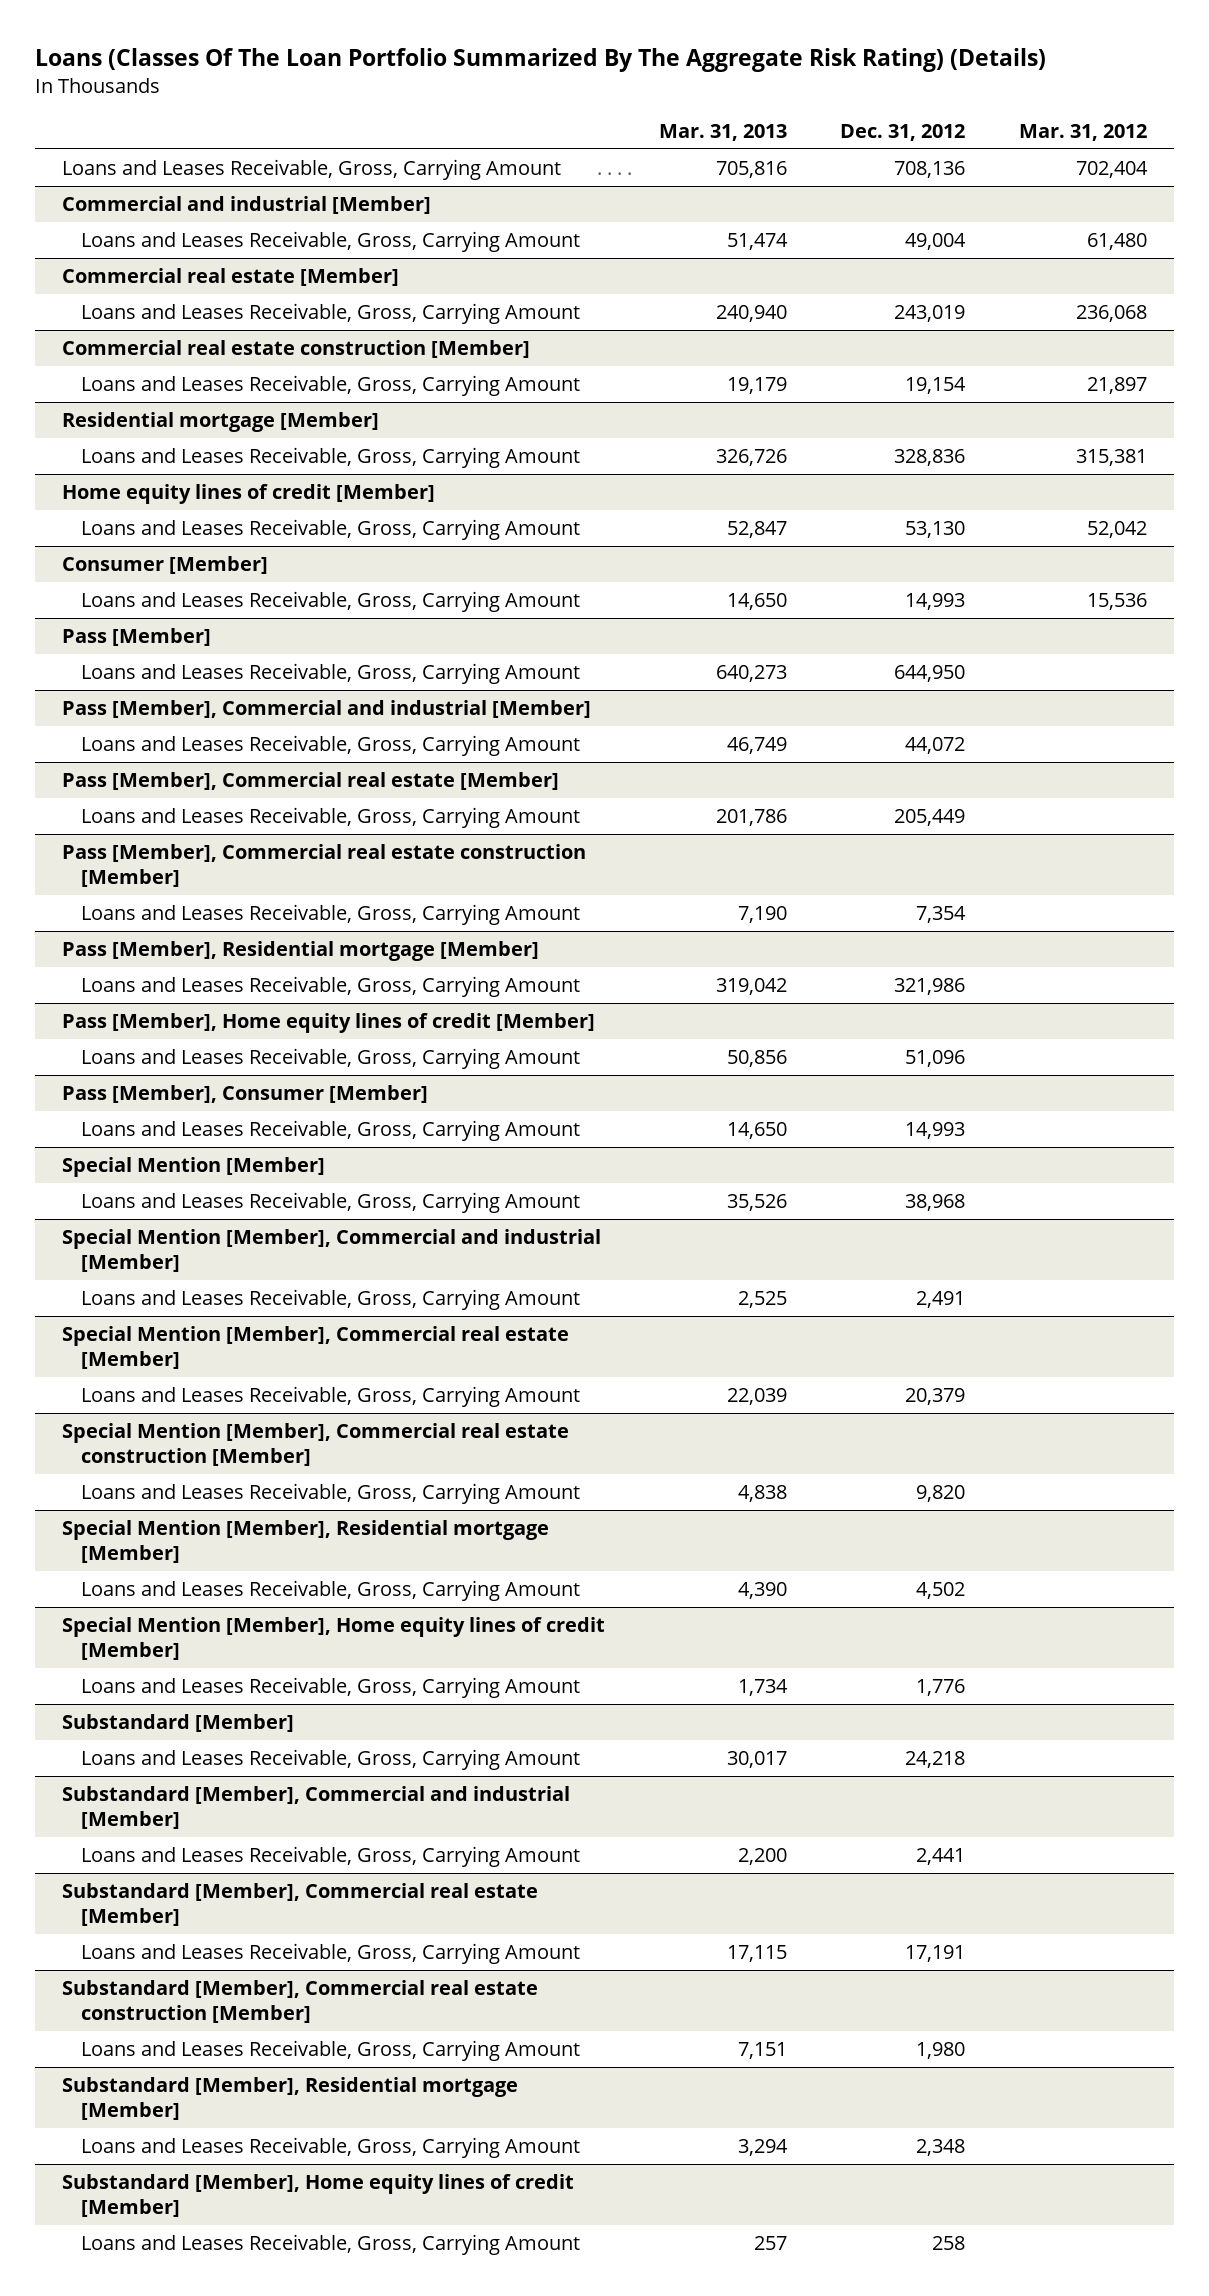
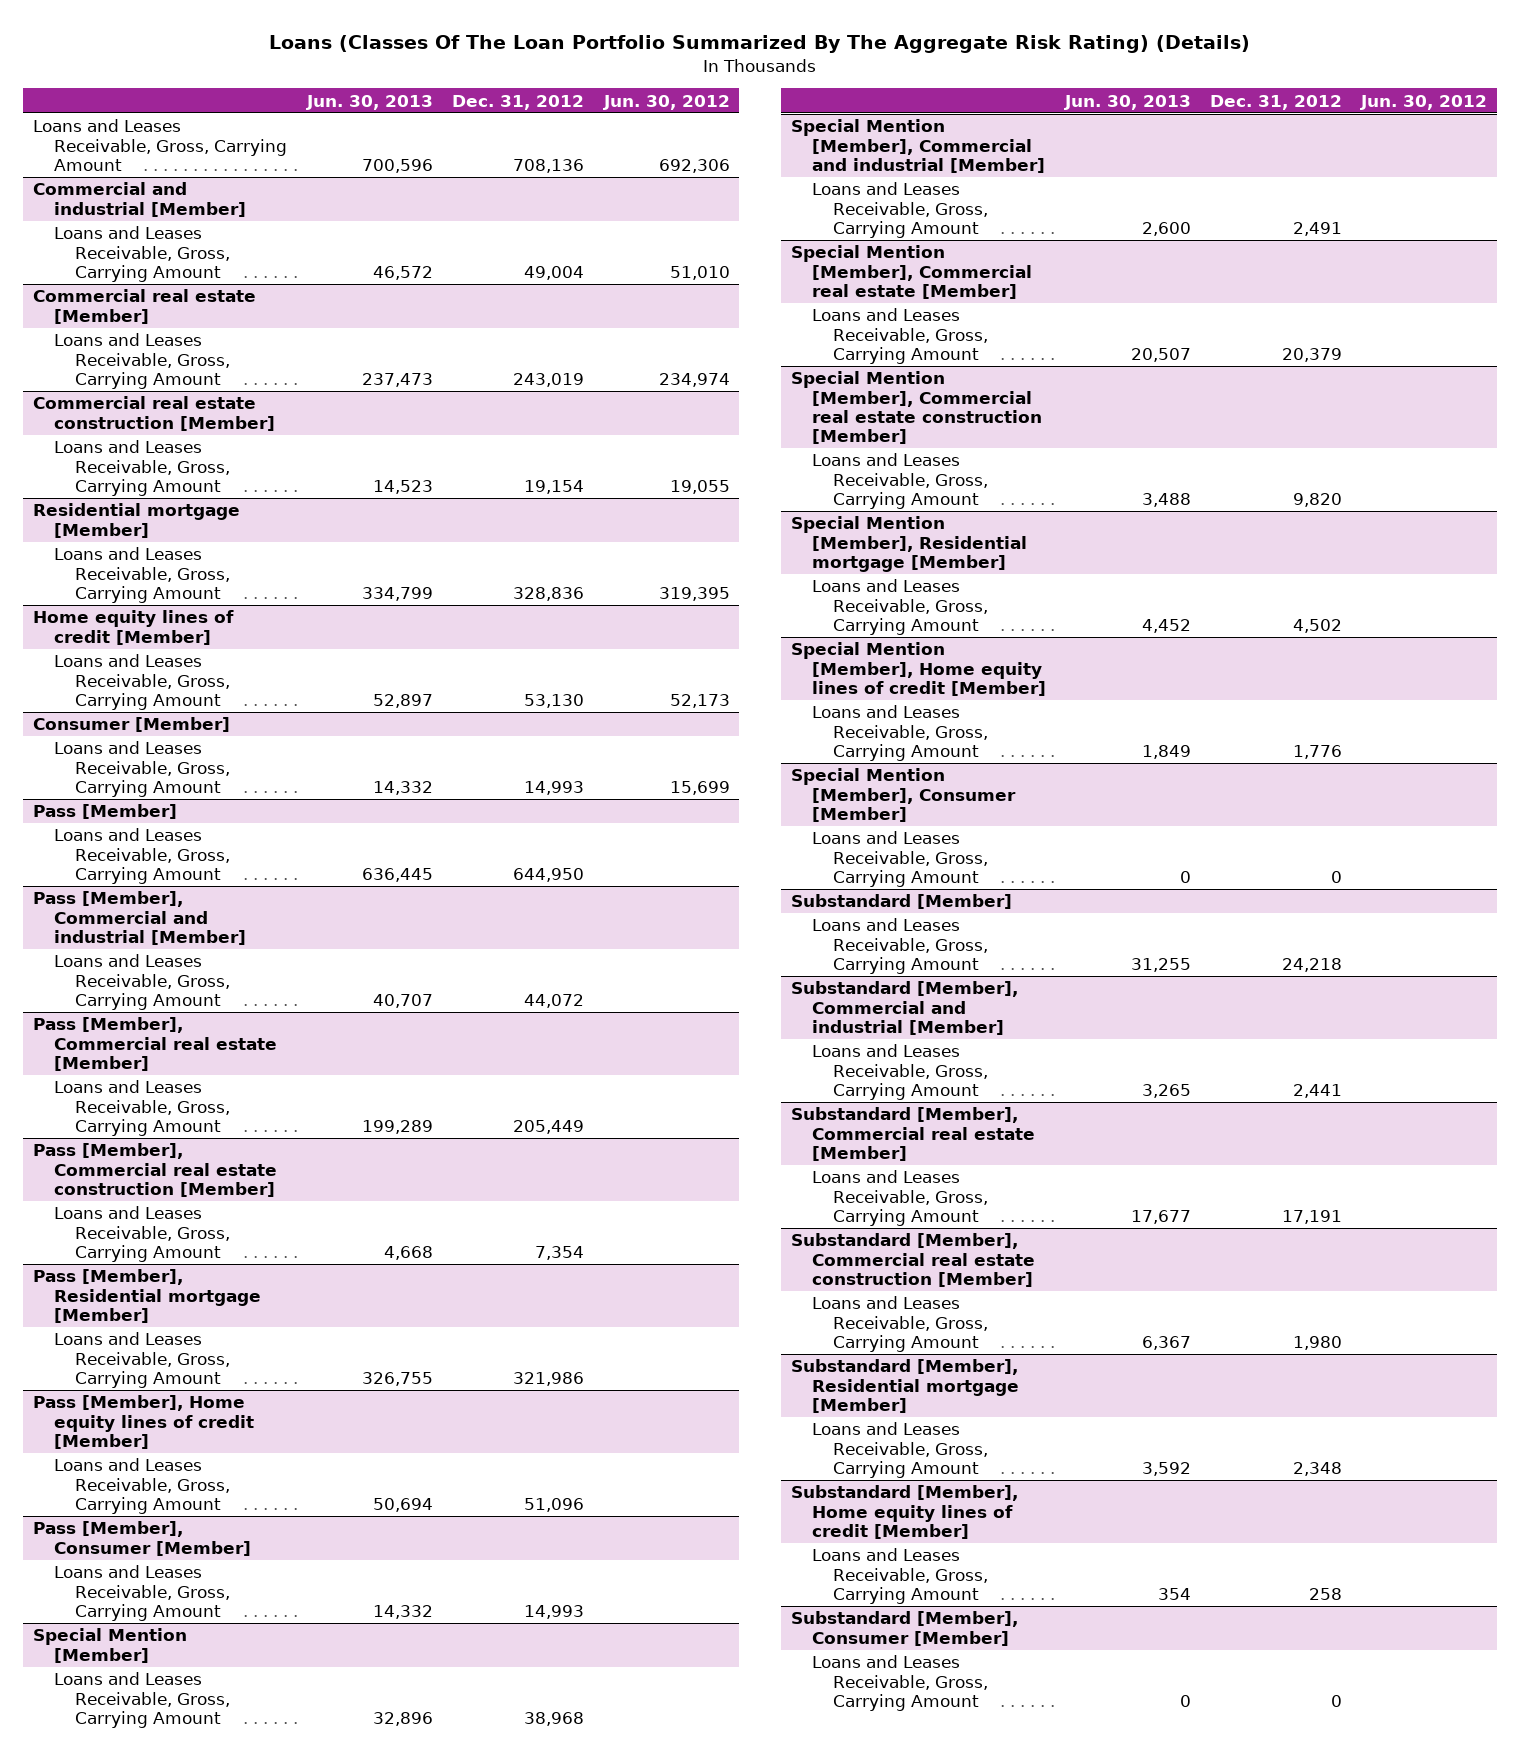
- | Mar. 31, 2013 | Dec. 31, 2012 | Mar. 31, 2012
+ | Jun. 30, 2013 | Dec. 31, 2012 | Jun. 30, 2012
+ Special Mention [Member], Consumer [Member]
+ Loans and Leases Receivable, Gross, Carrying Amount | 0 | 0 |
+ Substandard [Member], Consumer [Member]
+ Loans and Leases Receivable, Gross, Carrying Amount | 0 | 0 |

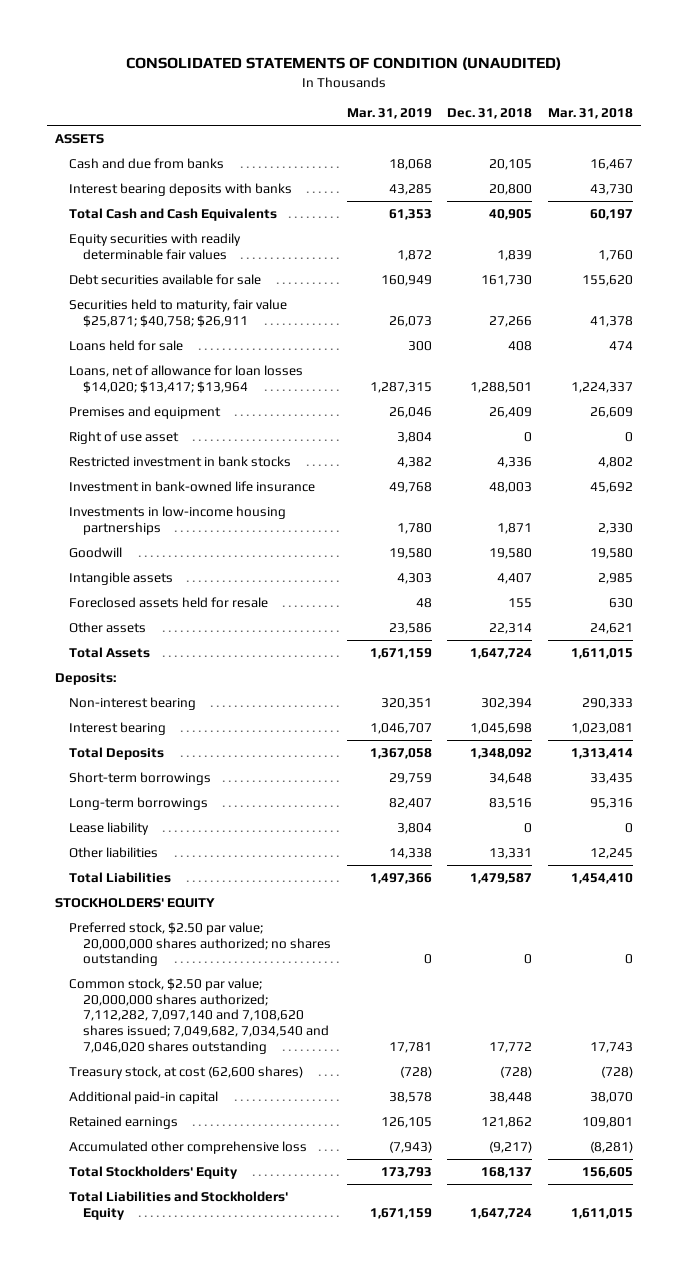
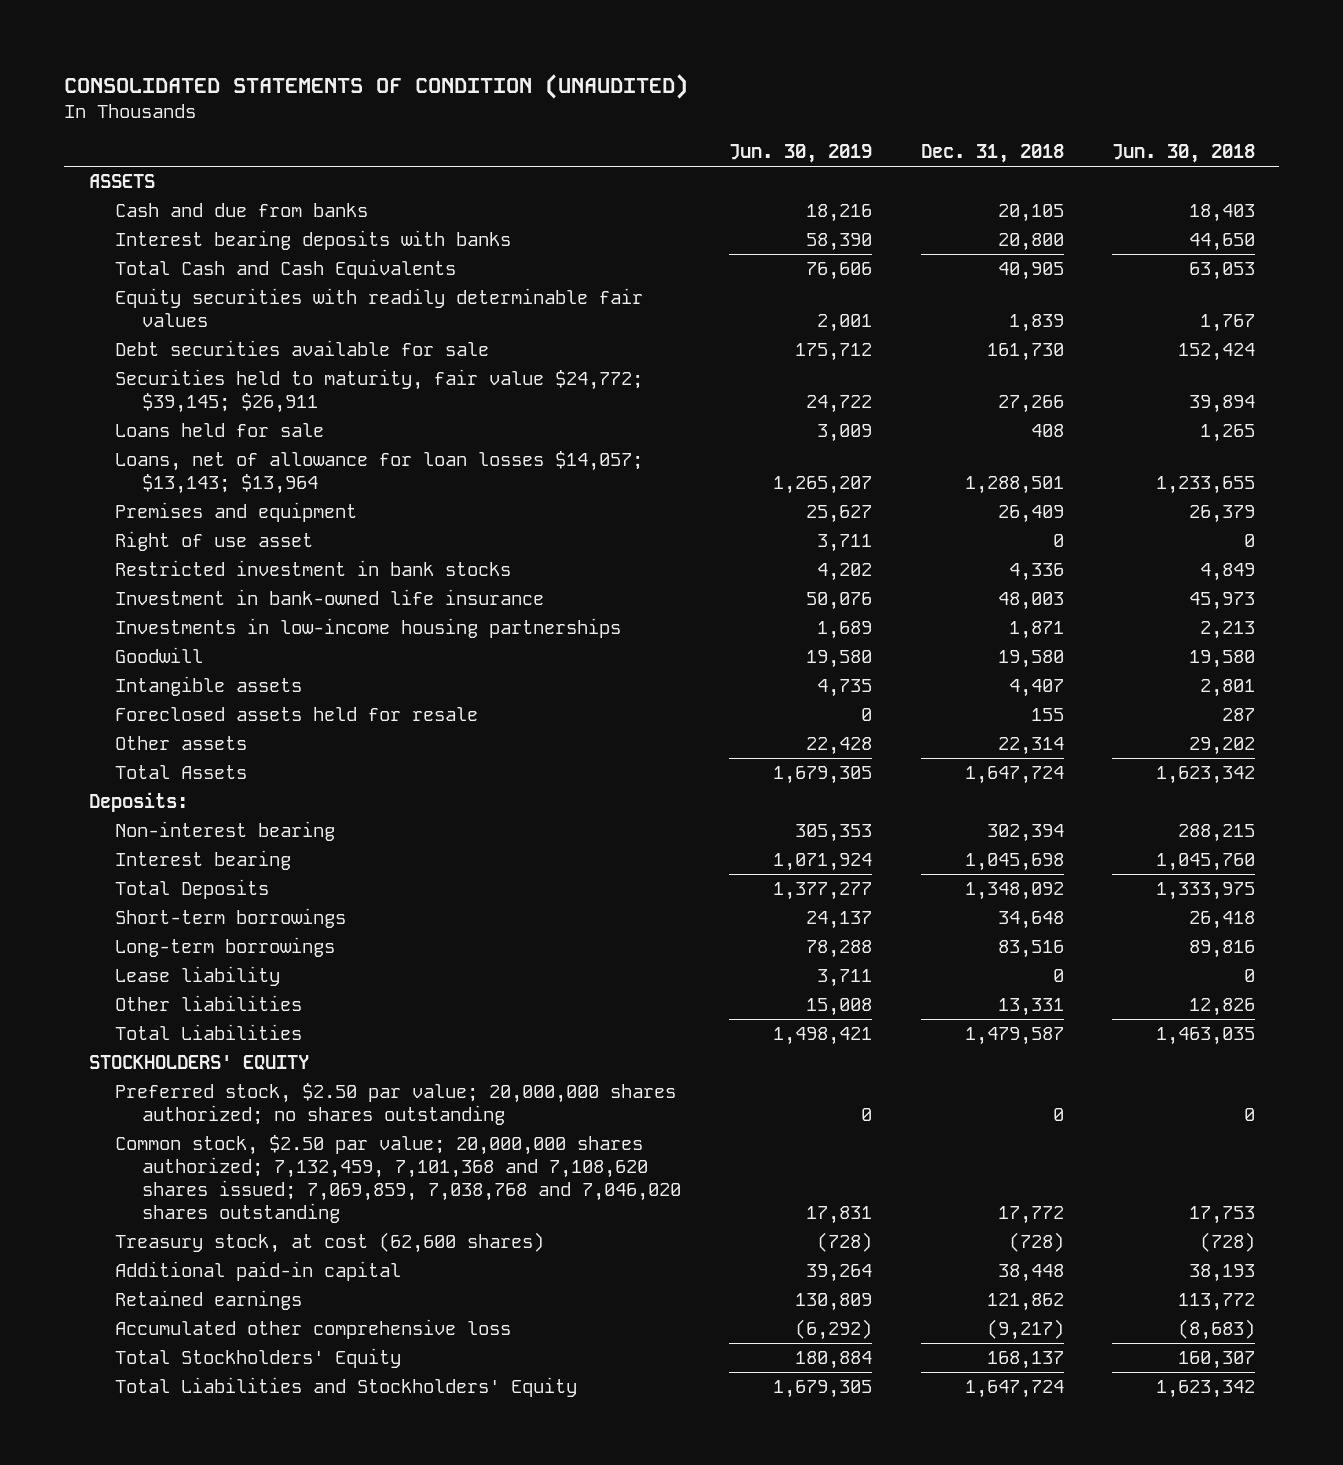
- | Mar. 31, 2019 | Dec. 31, 2018 | Mar. 31, 2018
+ | Jun. 30, 2019 | Dec. 31, 2018 | Jun. 30, 2018
- Securities held to maturity, fair value $25,871; $40,758; $26,911 | 26,073 | 27,266 | 41,378
+ Securities held to maturity, fair value $24,772; $39,145; $26,911 | 24,722 | 27,266 | 39,894
- Loans, net of allowance for loan losses $14,020; $13,417; $13,964 | 1,287,315 | 1,288,501 | 1,224,337
+ Loans, net of allowance for loan losses $14,057; $13,143; $13,964 | 1,265,207 | 1,288,501 | 1,233,655
- Common stock, $2.50 par value; 20,000,000 shares authorized; 7,112,282, 7,097,140 and 7,108,620 shares issued; 7,049,682, 7,034,540 and 7,046,020 shares outstanding | 17,781 | 17,772 | 17,743
+ Common stock, $2.50 par value; 20,000,000 shares authorized; 7,132,459, 7,101,368 and 7,108,620 shares issued; 7,069,859, 7,038,768 and 7,046,020 shares outstanding | 17,831 | 17,772 | 17,753

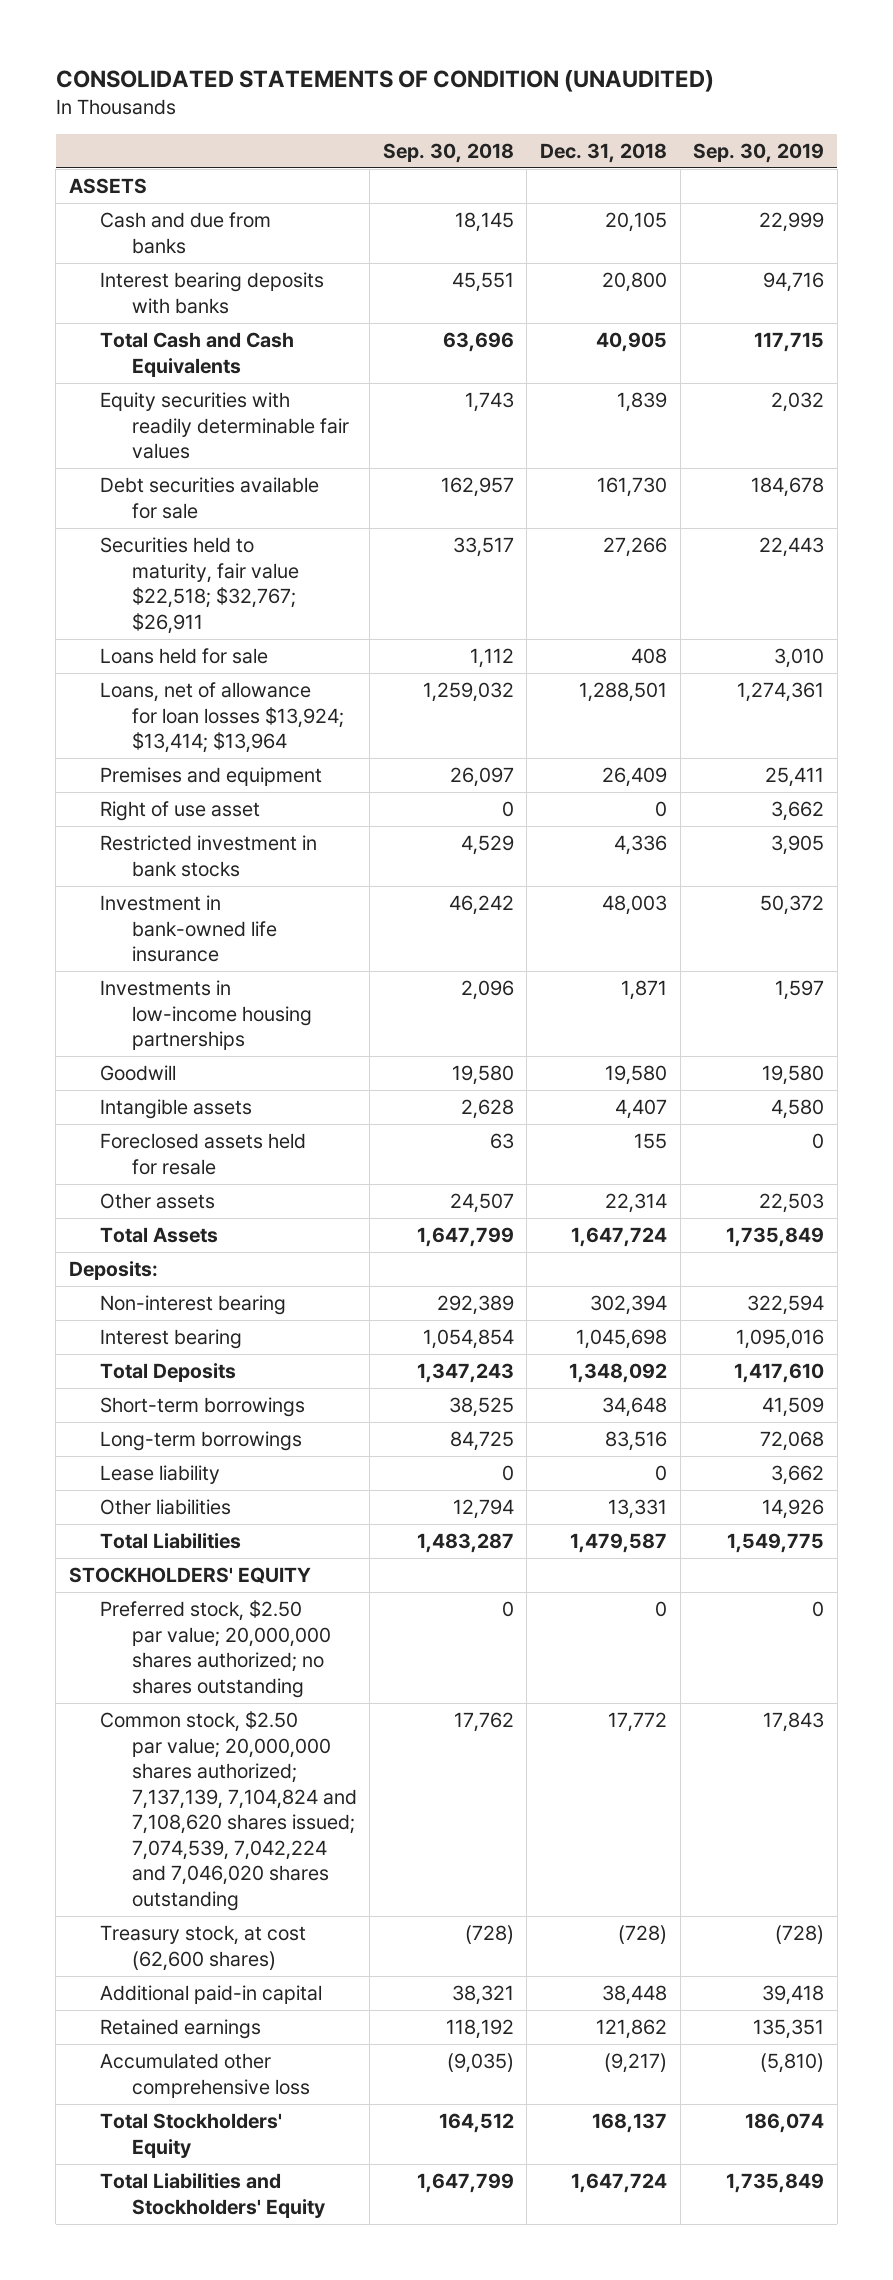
- | Jun. 30, 2019 | Dec. 31, 2018 | Jun. 30, 2018
+ | Sep. 30, 2018 | Dec. 31, 2018 | Sep. 30, 2019
- Securities held to maturity, fair value $24,772; $39,145; $26,911 | 24,722 | 27,266 | 39,894
+ Securities held to maturity, fair value $22,518; $32,767; $26,911 | 33,517 | 27,266 | 22,443
- Loans, net of allowance for loan losses $14,057; $13,143; $13,964 | 1,265,207 | 1,288,501 | 1,233,655
+ Loans, net of allowance for loan losses $13,924; $13,414; $13,964 | 1,259,032 | 1,288,501 | 1,274,361
- Common stock, $2.50 par value; 20,000,000 shares authorized; 7,132,459, 7,101,368 and 7,108,620 shares issued; 7,069,859, 7,038,768 and 7,046,020 shares outstanding | 17,831 | 17,772 | 17,753
+ Common stock, $2.50 par value; 20,000,000 shares authorized; 7,137,139, 7,104,824 and 7,108,620 shares issued; 7,074,539, 7,042,224 and 7,046,020 shares outstanding | 17,762 | 17,772 | 17,843

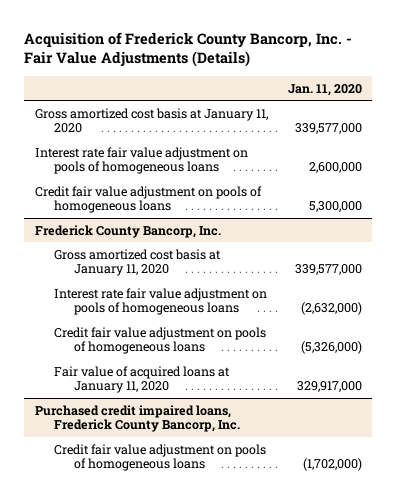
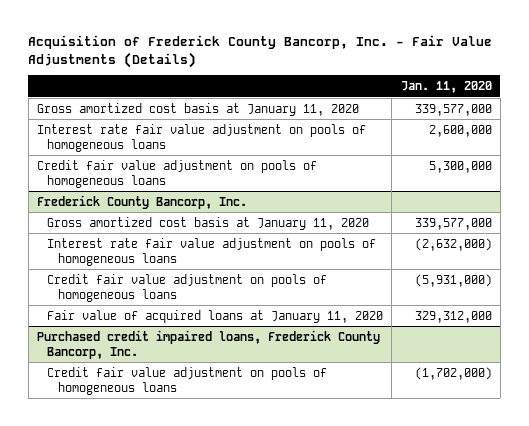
@ Frederick County Bancorp, Inc.
- Credit fair value adjustment on pools of homogeneous loans | (5,326,000)
- Fair value of acquired loans at January 11, 2020 | 329,917,000
+ Credit fair value adjustment on pools of homogeneous loans | (5,931,000)
+ Fair value of acquired loans at January 11, 2020 | 329,312,000

